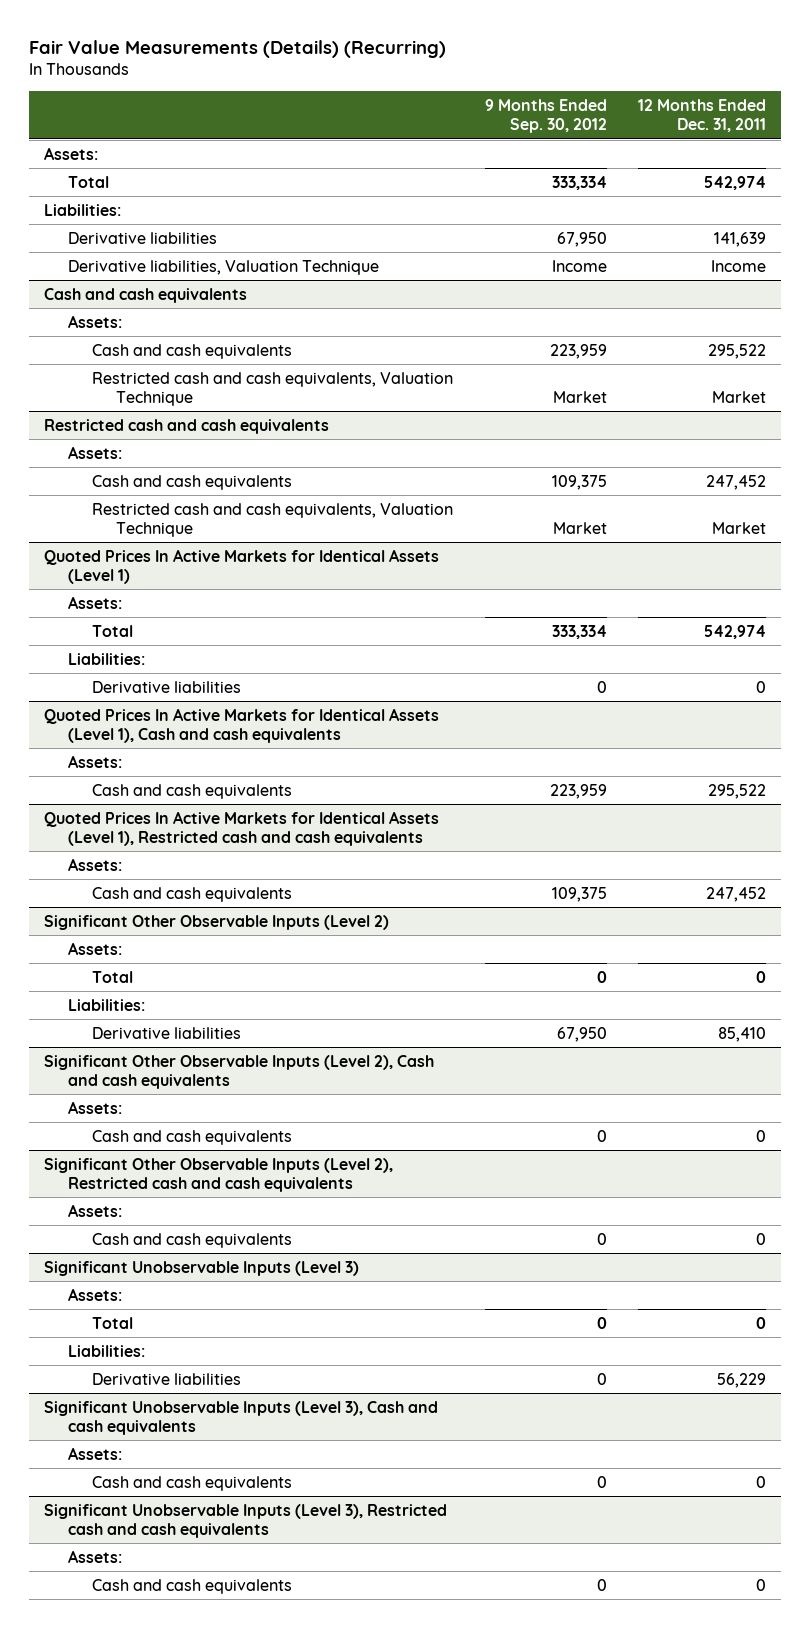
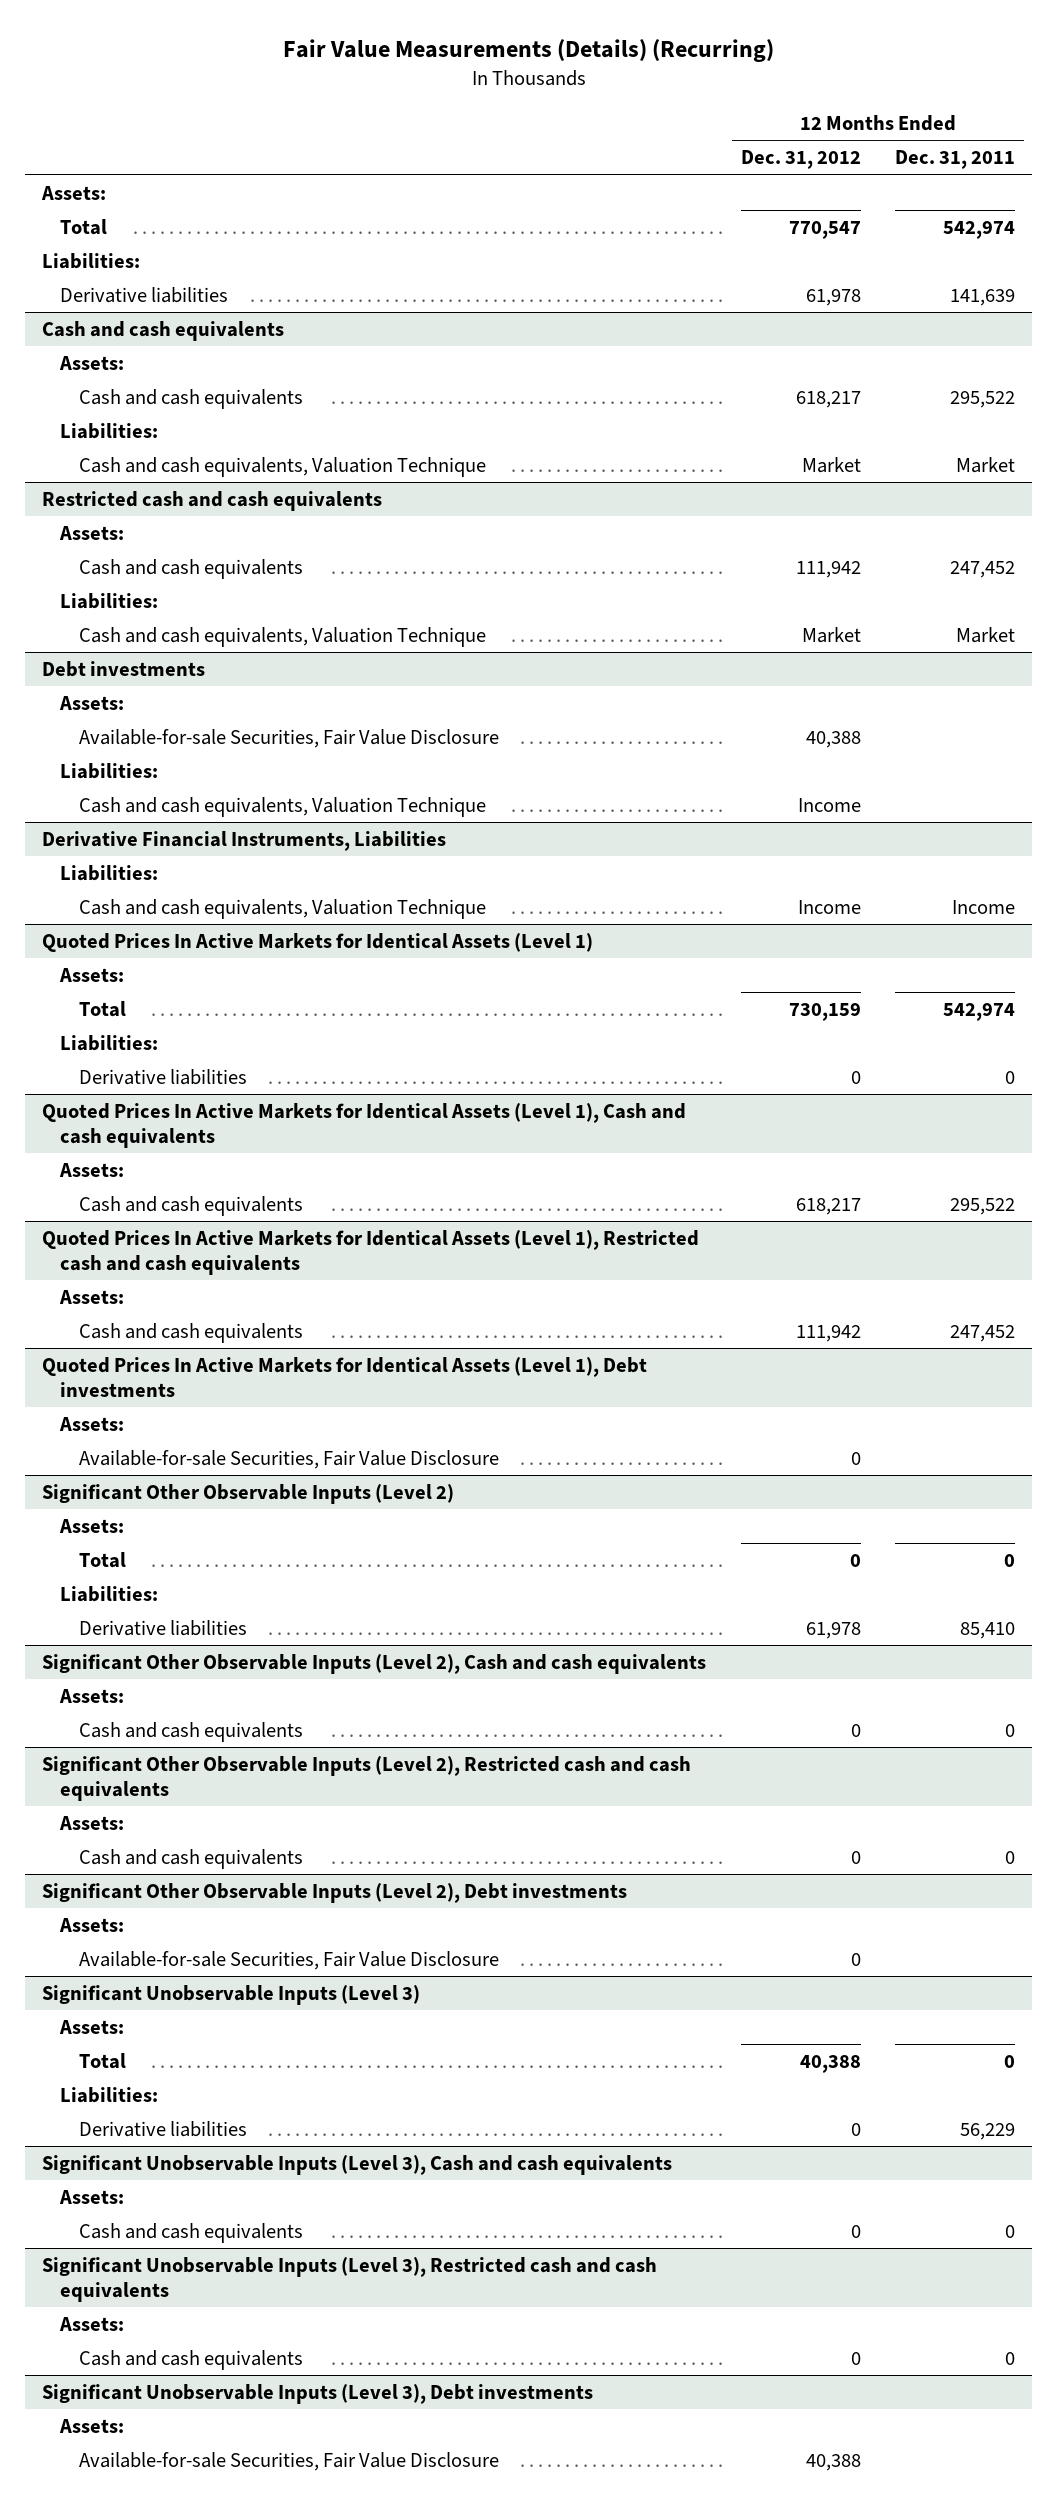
- | 9 Months Ended Sep. 30, 2012 | 12 Months Ended Dec. 31, 2011
+ | 12 Months Ended Dec. 31, 2012 | 12 Months Ended Dec. 31, 2011
- Derivative liabilities, Valuation Technique | Income | Income
@ Cash and cash equivalents
- Restricted cash and cash equivalents, Valuation Technique | Market | Market
+ Liabilities:
+ Cash and cash equivalents, Valuation Technique | Market | Market
@ Restricted cash and cash equivalents
- Restricted cash and cash equivalents, Valuation Technique | Market | Market
+ Liabilities:
+ Cash and cash equivalents, Valuation Technique | Market | Market
+ Debt investments
+ Assets:
+ Available-for-sale Securities, Fair Value Disclosure | 40,388 |
+ Liabilities:
+ Cash and cash equivalents, Valuation Technique | Income |
+ Derivative Financial Instruments, Liabilities
+ Liabilities:
+ Cash and cash equivalents, Valuation Technique | Income | Income
+ Quoted Prices In Active Markets for Identical Assets (Level 1), Debt investments
+ Assets:
+ Available-for-sale Securities, Fair Value Disclosure | 0 |
+ Significant Other Observable Inputs (Level 2), Debt investments
+ Assets:
+ Available-for-sale Securities, Fair Value Disclosure | 0 |
+ Significant Unobservable Inputs (Level 3), Debt investments
+ Assets:
+ Available-for-sale Securities, Fair Value Disclosure | 40,388 |

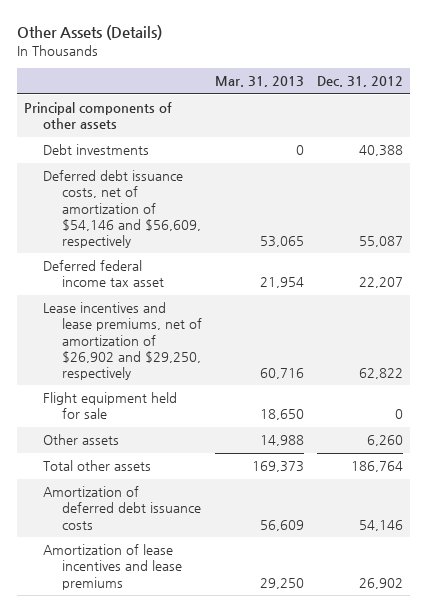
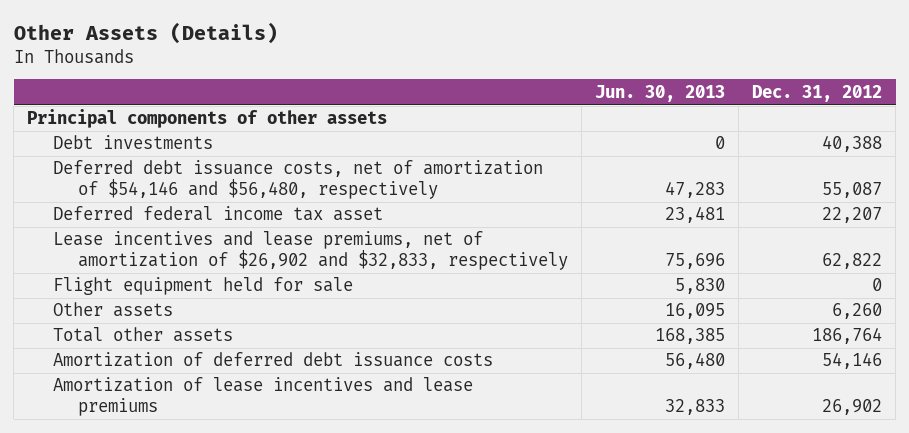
- | Mar. 31, 2013 | Dec. 31, 2012
+ | Jun. 30, 2013 | Dec. 31, 2012
- Deferred debt issuance costs, net of amortization of $54,146 and $56,609, respectively | 53,065 | 55,087
+ Deferred debt issuance costs, net of amortization of $54,146 and $56,480, respectively | 47,283 | 55,087
- Lease incentives and lease premiums, net of amortization of $26,902 and $29,250, respectively | 60,716 | 62,822
+ Lease incentives and lease premiums, net of amortization of $26,902 and $32,833, respectively | 75,696 | 62,822

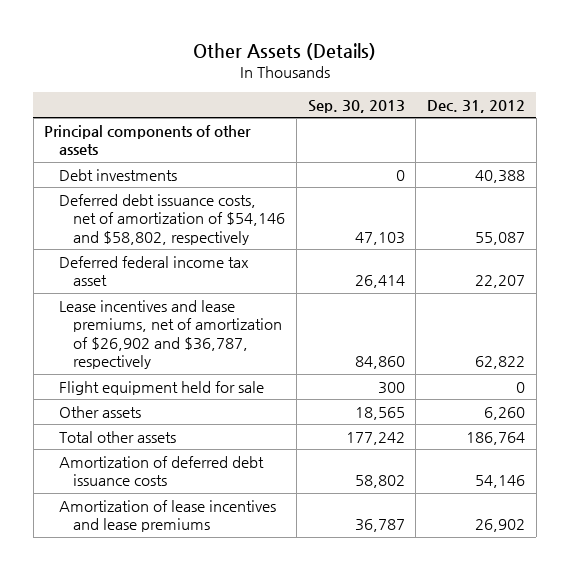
- | Jun. 30, 2013 | Dec. 31, 2012
+ | Sep. 30, 2013 | Dec. 31, 2012
- Deferred debt issuance costs, net of amortization of $54,146 and $56,480, respectively | 47,283 | 55,087
+ Deferred debt issuance costs, net of amortization of $54,146 and $58,802, respectively | 47,103 | 55,087
- Lease incentives and lease premiums, net of amortization of $26,902 and $32,833, respectively | 75,696 | 62,822
+ Lease incentives and lease premiums, net of amortization of $26,902 and $36,787, respectively | 84,860 | 62,822

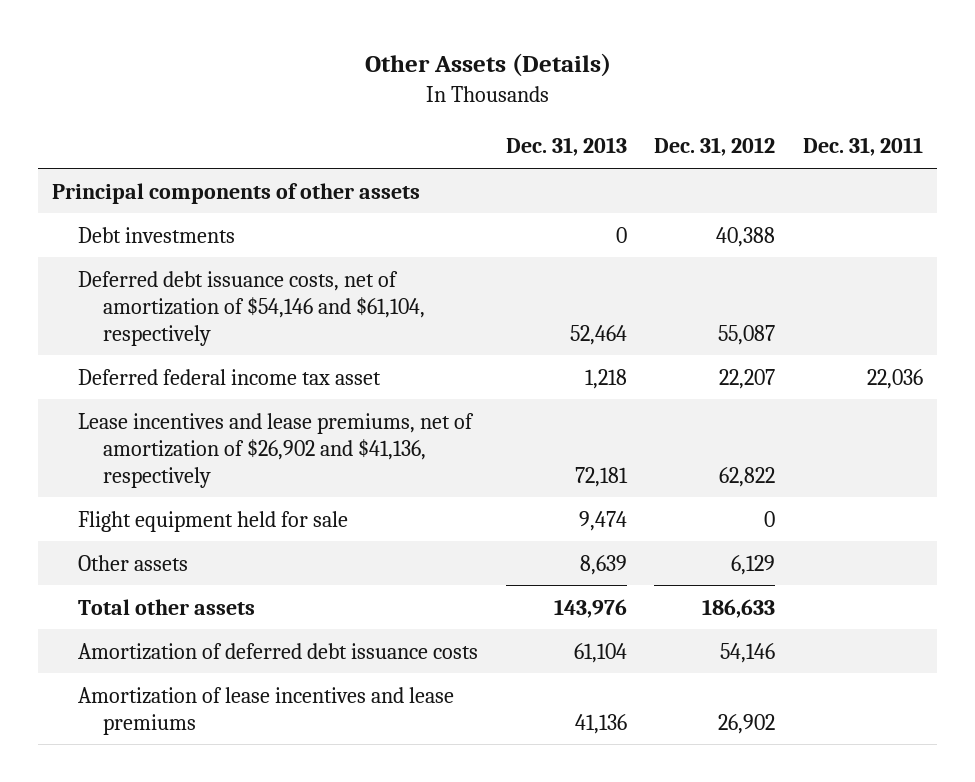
- | Sep. 30, 2013 | Dec. 31, 2012
+ | Dec. 31, 2013 | Dec. 31, 2012 | Dec. 31, 2011
- Deferred debt issuance costs, net of amortization of $54,146 and $58,802, respectively | 47,103 | 55,087
+ Deferred debt issuance costs, net of amortization of $54,146 and $61,104, respectively | 52,464 | 55,087 |
- Lease incentives and lease premiums, net of amortization of $26,902 and $36,787, respectively | 84,860 | 62,822
+ Lease incentives and lease premiums, net of amortization of $26,902 and $41,136, respectively | 72,181 | 62,822 |
- Other assets | 18,565 | 6,260
- Total other assets | 177,242 | 186,764
+ Other assets | 8,639 | 6,129 |
+ Total other assets | 143,976 | 186,633 |

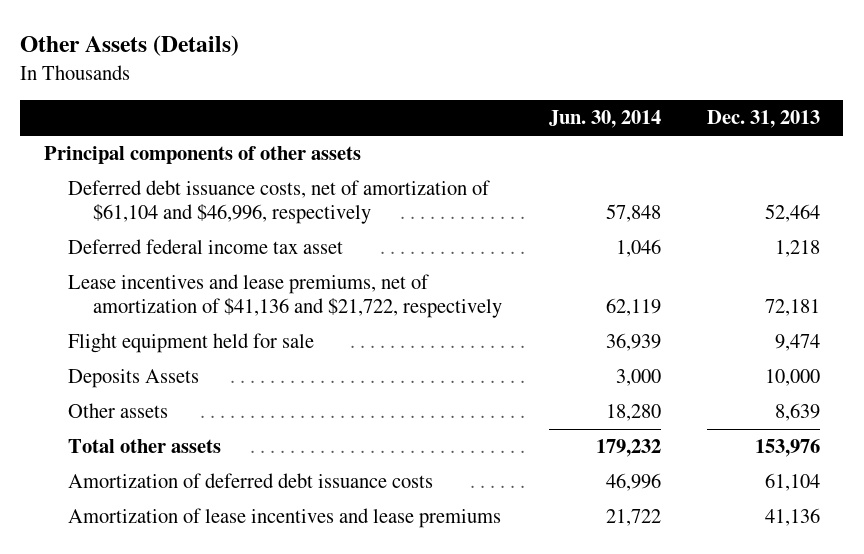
- | Dec. 31, 2013 | Dec. 31, 2012 | Dec. 31, 2011
+ | Jun. 30, 2014 | Dec. 31, 2013
- Debt investments | 0 | 40,388 |
- Deferred debt issuance costs, net of amortization of $54,146 and $61,104, respectively | 52,464 | 55,087 |
+ Deferred debt issuance costs, net of amortization of $61,104 and $46,996, respectively | 57,848 | 52,464
- Lease incentives and lease premiums, net of amortization of $26,902 and $41,136, respectively | 72,181 | 62,822 |
+ Lease incentives and lease premiums, net of amortization of $41,136 and $21,722, respectively | 62,119 | 72,181
+ Deposits Assets | 3,000 | 10,000
- Total other assets | 143,976 | 186,633 |
+ Total other assets | 179,232 | 153,976

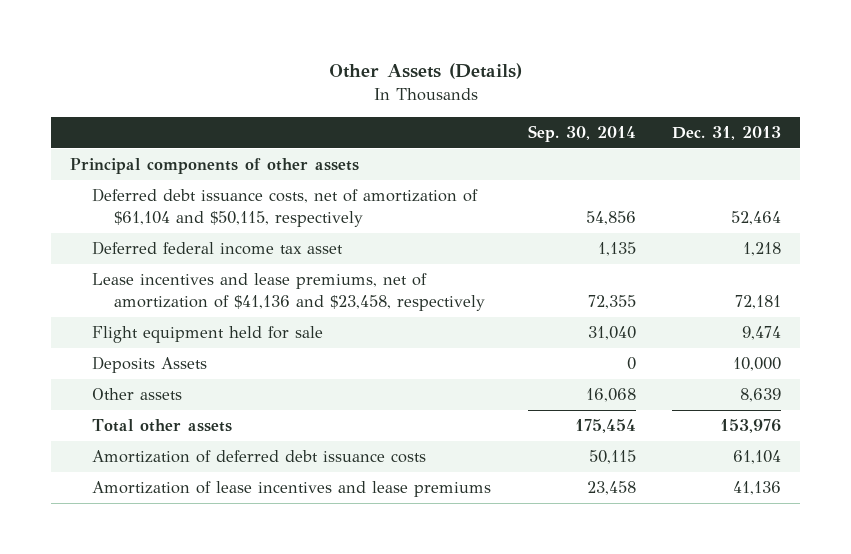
- | Jun. 30, 2014 | Dec. 31, 2013
+ | Sep. 30, 2014 | Dec. 31, 2013
- Deferred debt issuance costs, net of amortization of $61,104 and $46,996, respectively | 57,848 | 52,464
+ Deferred debt issuance costs, net of amortization of $61,104 and $50,115, respectively | 54,856 | 52,464
- Lease incentives and lease premiums, net of amortization of $41,136 and $21,722, respectively | 62,119 | 72,181
+ Lease incentives and lease premiums, net of amortization of $41,136 and $23,458, respectively | 72,355 | 72,181

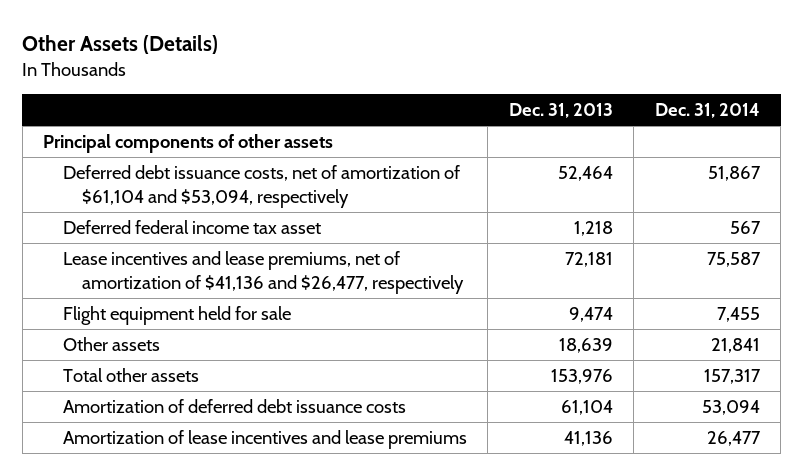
- | Sep. 30, 2014 | Dec. 31, 2013
+ | Dec. 31, 2013 | Dec. 31, 2014
- Deferred debt issuance costs, net of amortization of $61,104 and $50,115, respectively | 54,856 | 52,464
+ Deferred debt issuance costs, net of amortization of $61,104 and $53,094, respectively | 52,464 | 51,867
- Lease incentives and lease premiums, net of amortization of $41,136 and $23,458, respectively | 72,355 | 72,181
+ Lease incentives and lease premiums, net of amortization of $41,136 and $26,477, respectively | 72,181 | 75,587
- Deposits Assets | 0 | 10,000
- Other assets | 16,068 | 8,639
+ Other assets | 18,639 | 21,841

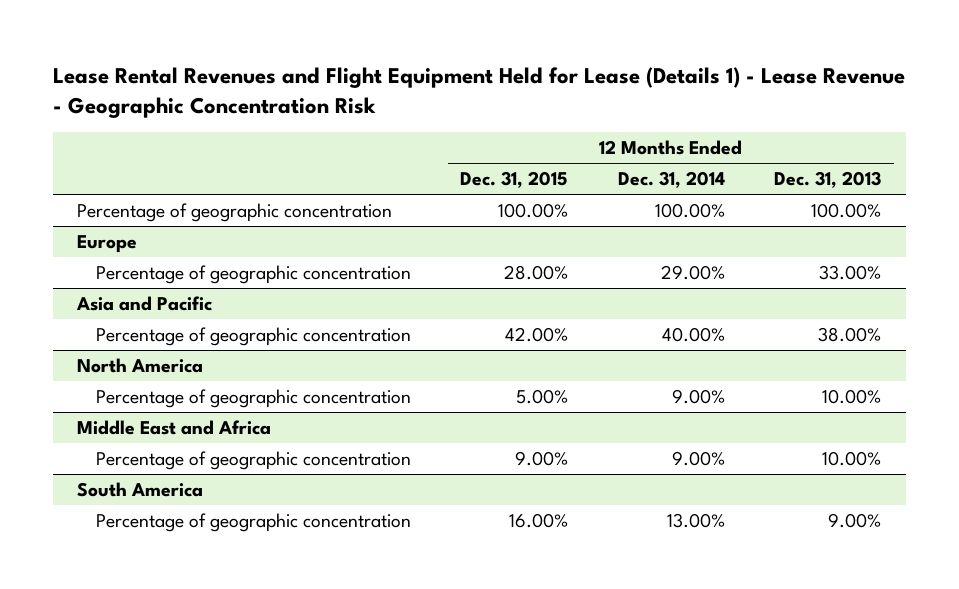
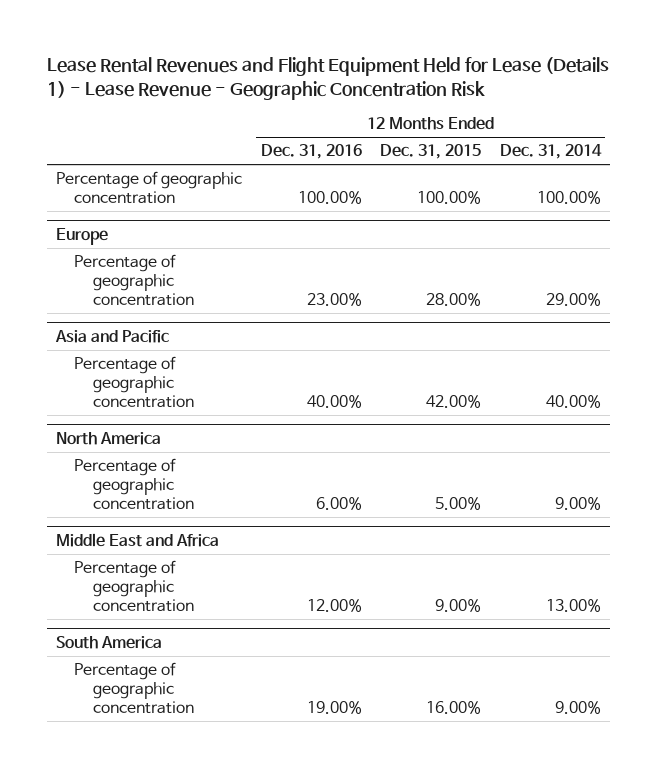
- | 12 Months Ended Dec. 31, 2015 | 12 Months Ended Dec. 31, 2014 | 12 Months Ended Dec. 31, 2013
+ | 12 Months Ended Dec. 31, 2016 | 12 Months Ended Dec. 31, 2015 | 12 Months Ended Dec. 31, 2014
@ Middle East and Africa
- Percentage of geographic concentration | 9.00% | 9.00% | 10.00%
+ Percentage of geographic concentration | 12.00% | 9.00% | 13.00%
@ South America
- Percentage of geographic concentration | 16.00% | 13.00% | 9.00%
+ Percentage of geographic concentration | 19.00% | 16.00% | 9.00%

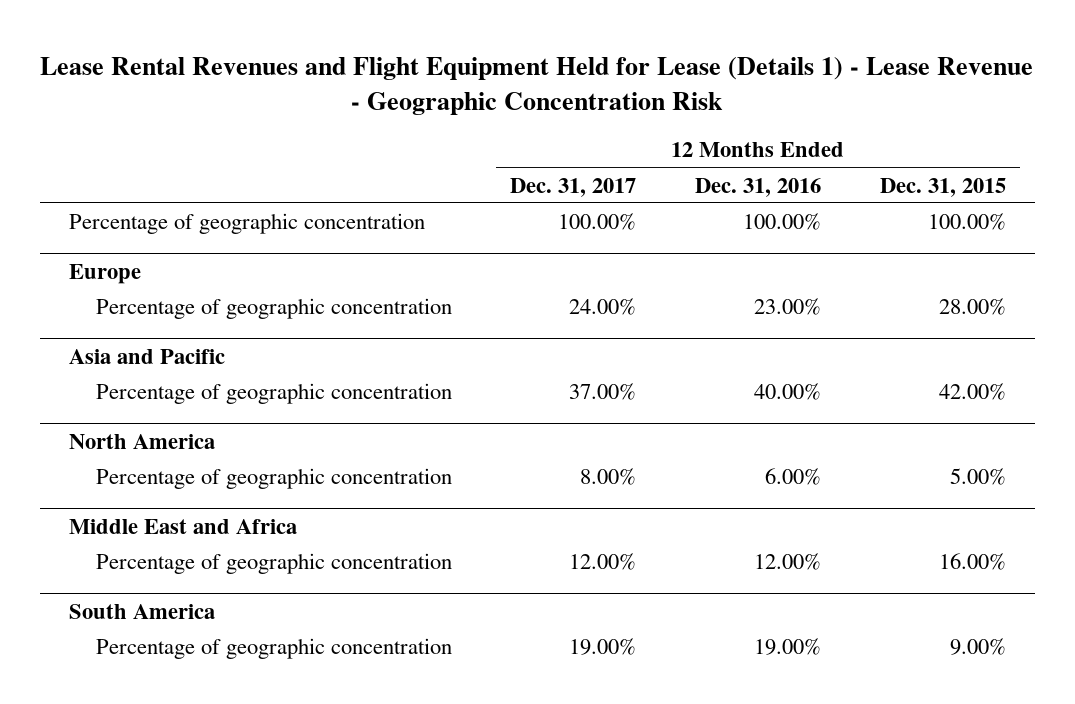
- | 12 Months Ended Dec. 31, 2016 | 12 Months Ended Dec. 31, 2015 | 12 Months Ended Dec. 31, 2014
+ | 12 Months Ended Dec. 31, 2017 | 12 Months Ended Dec. 31, 2016 | 12 Months Ended Dec. 31, 2015
@ Middle East and Africa
- Percentage of geographic concentration | 12.00% | 9.00% | 13.00%
+ Percentage of geographic concentration | 12.00% | 12.00% | 16.00%
@ South America
- Percentage of geographic concentration | 19.00% | 16.00% | 9.00%
+ Percentage of geographic concentration | 19.00% | 19.00% | 9.00%

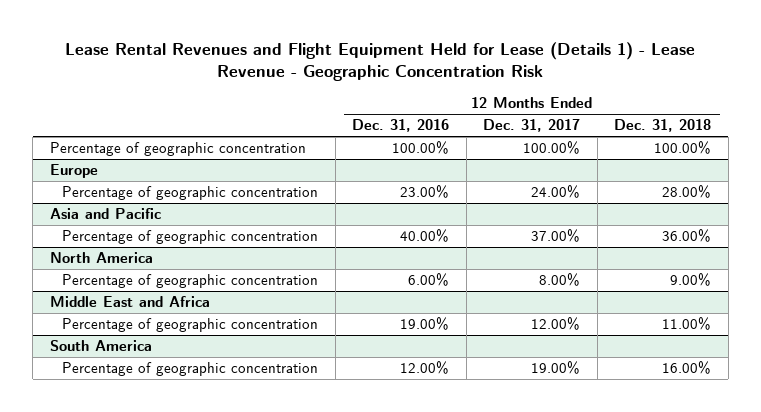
- | 12 Months Ended Dec. 31, 2017 | 12 Months Ended Dec. 31, 2016 | 12 Months Ended Dec. 31, 2015
+ | 12 Months Ended Dec. 31, 2016 | 12 Months Ended Dec. 31, 2017 | 12 Months Ended Dec. 31, 2018
@ Middle East and Africa
- Percentage of geographic concentration | 12.00% | 12.00% | 16.00%
+ Percentage of geographic concentration | 19.00% | 12.00% | 11.00%
@ South America
- Percentage of geographic concentration | 19.00% | 19.00% | 9.00%
+ Percentage of geographic concentration | 12.00% | 19.00% | 16.00%

